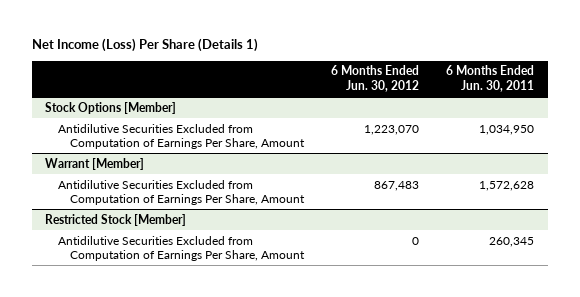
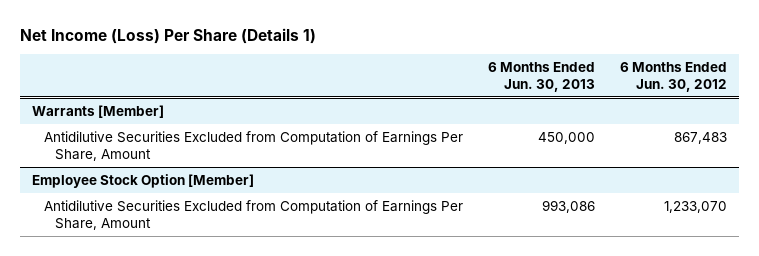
- | 6 Months Ended Jun. 30, 2012 | 6 Months Ended Jun. 30, 2011
+ | 6 Months Ended Jun. 30, 2013 | 6 Months Ended Jun. 30, 2012
- Stock Options [Member]
- Antidilutive Securities Excluded from Computation of Earnings Per Share, Amount | 1,223,070 | 1,034,950
- Warrant [Member]
+ Warrants [Member]
- Restricted Stock [Member]
- Antidilutive Securities Excluded from Computation of Earnings Per Share, Amount | 0 | 260,345
+ Employee Stock Option [Member]
+ Antidilutive Securities Excluded from Computation of Earnings Per Share, Amount | 993,086 | 1,233,070

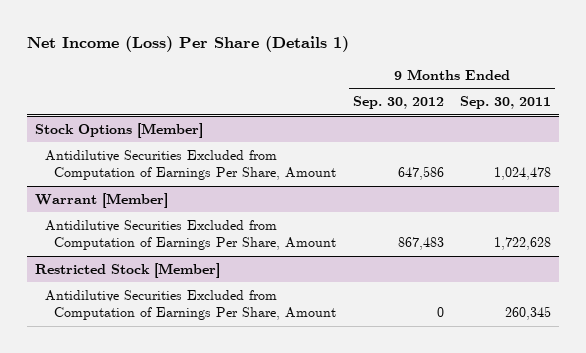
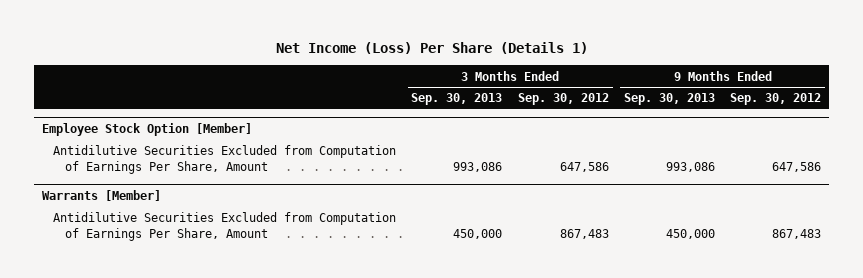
- | 9 Months Ended Sep. 30, 2012 | 9 Months Ended Sep. 30, 2011
+ | 3 Months Ended Sep. 30, 2013 | 3 Months Ended Sep. 30, 2012 | 9 Months Ended Sep. 30, 2013 | 9 Months Ended Sep. 30, 2012
- Stock Options [Member]
+ Employee Stock Option [Member]
- Warrant [Member]
+ Warrants [Member]
- Restricted Stock [Member]
- Antidilutive Securities Excluded from Computation of Earnings Per Share, Amount | 0 | 260,345

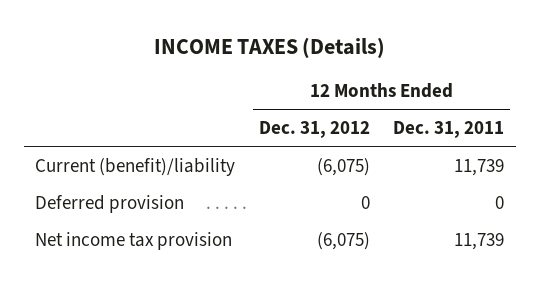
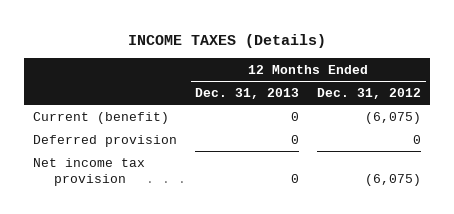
- | 12 Months Ended Dec. 31, 2012 | 12 Months Ended Dec. 31, 2011
+ | 12 Months Ended Dec. 31, 2013 | 12 Months Ended Dec. 31, 2012
- Current (benefit)/liability | (6,075) | 11,739
+ Current (benefit) | 0 | (6,075)

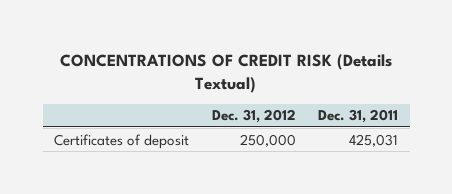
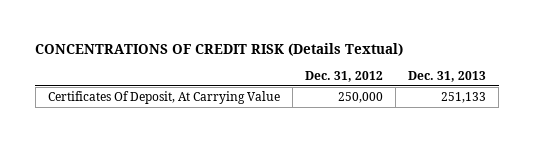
- | Dec. 31, 2012 | Dec. 31, 2011
+ | Dec. 31, 2012 | Dec. 31, 2013
- Certificates of deposit | 250,000 | 425,031
+ Certificates Of Deposit, At Carrying Value | 250,000 | 251,133

